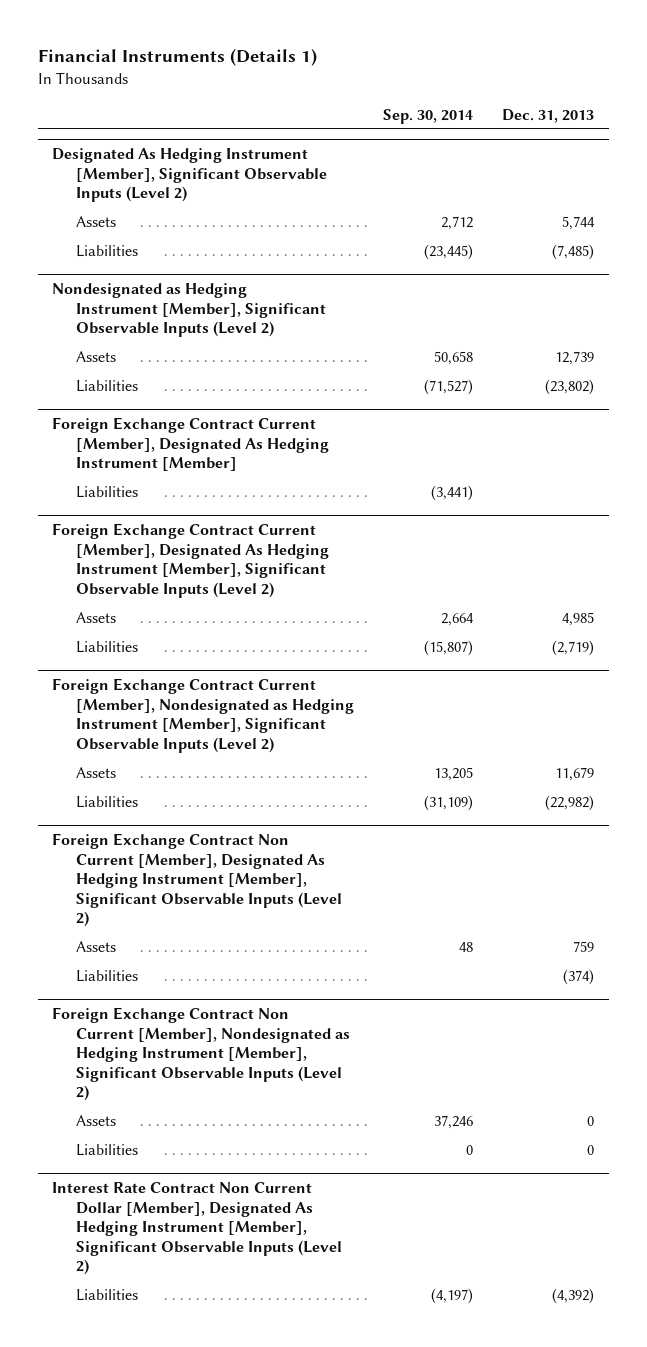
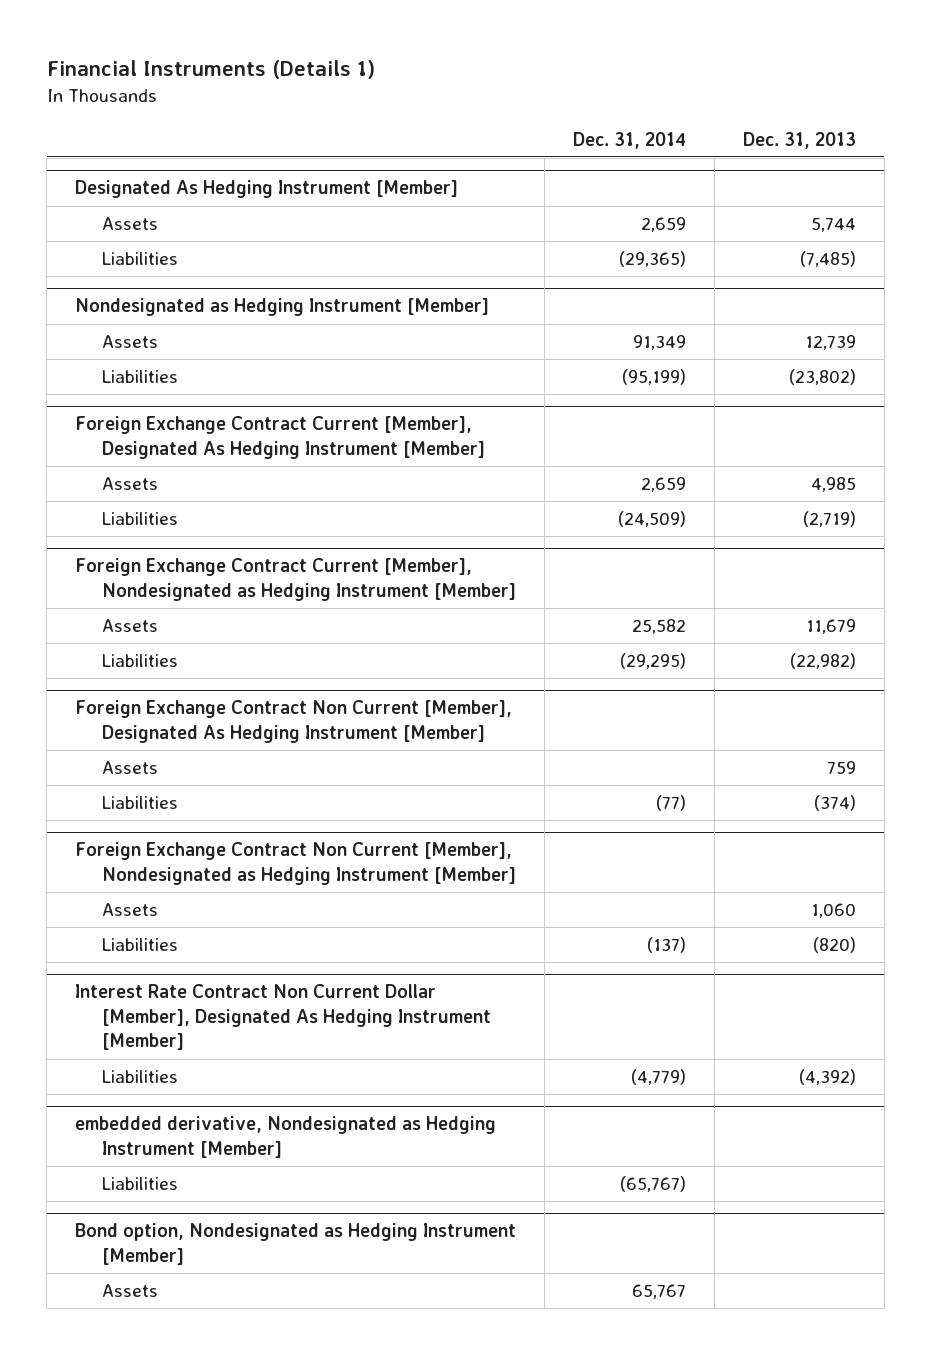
- | Sep. 30, 2014 | Dec. 31, 2013
+ | Dec. 31, 2014 | Dec. 31, 2013
- Designated As Hedging Instrument [Member], Significant Observable Inputs (Level 2)
+ Designated As Hedging Instrument [Member]
- Nondesignated as Hedging Instrument [Member], Significant Observable Inputs (Level 2)
+ Nondesignated as Hedging Instrument [Member]
@ Foreign Exchange Contract Current [Member], Designated As Hedging Instrument [Member]
- Liabilities | (3,441) |
- Foreign Exchange Contract Current [Member], Designated As Hedging Instrument [Member], Significant Observable Inputs (Level 2)
- Foreign Exchange Contract Current [Member], Nondesignated as Hedging Instrument [Member], Significant Observable Inputs (Level 2)
+ Foreign Exchange Contract Current [Member], Nondesignated as Hedging Instrument [Member]
- Foreign Exchange Contract Non Current [Member], Designated As Hedging Instrument [Member], Significant Observable Inputs (Level 2)
+ Foreign Exchange Contract Non Current [Member], Designated As Hedging Instrument [Member]
- Foreign Exchange Contract Non Current [Member], Nondesignated as Hedging Instrument [Member], Significant Observable Inputs (Level 2)
- Assets | 37,246 | 0
- Liabilities | 0 | 0
- Interest Rate Contract Non Current Dollar [Member], Designated As Hedging Instrument [Member], Significant Observable Inputs (Level 2)
+ Foreign Exchange Contract Non Current [Member], Nondesignated as Hedging Instrument [Member]
+ Assets | | 1,060
+ Liabilities | (137) | (820)
+ Interest Rate Contract Non Current Dollar [Member], Designated As Hedging Instrument [Member]
+ embedded derivative, Nondesignated as Hedging Instrument [Member]
+ Liabilities | (65,767) |
+ Bond option, Nondesignated as Hedging Instrument [Member]
+ Assets | 65,767 |

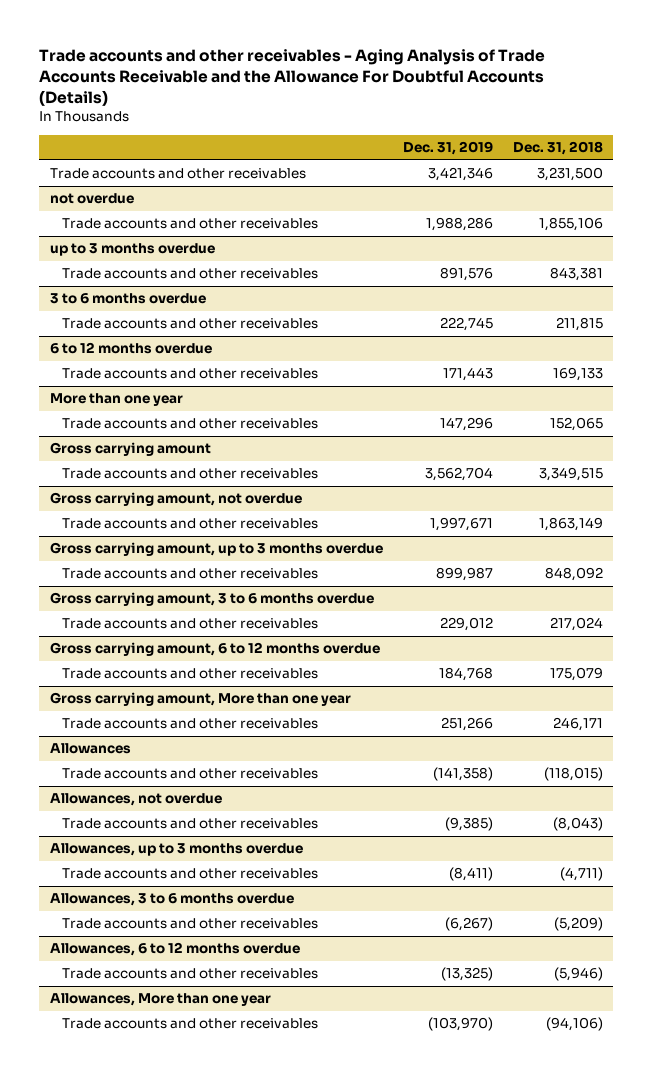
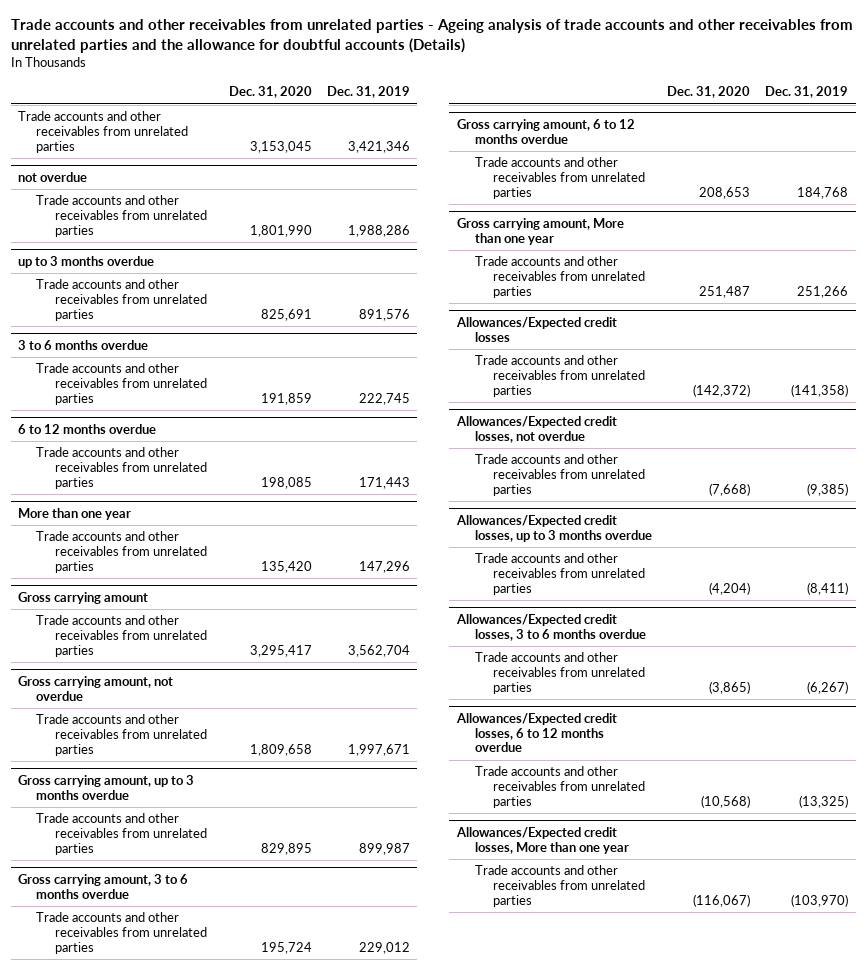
- Trade accounts and other receivables - Aging Analysis of Trade Accounts Receivable and the Allowance For Doubtful Accounts (Details)
+ Trade accounts and other receivables from unrelated parties - Ageing analysis of trade accounts and other receivables from unrelated parties and the allowance for doubtful accounts (Details)
- | Dec. 31, 2019 | Dec. 31, 2018
+ | Dec. 31, 2020 | Dec. 31, 2019
- Trade accounts and other receivables | 3,421,346 | 3,231,500
+ Trade accounts and other receivables from unrelated parties | 3,153,045 | 3,421,346
@ not overdue
- Trade accounts and other receivables | 1,988,286 | 1,855,106
+ Trade accounts and other receivables from unrelated parties | 1,801,990 | 1,988,286
@ up to 3 months overdue
- Trade accounts and other receivables | 891,576 | 843,381
+ Trade accounts and other receivables from unrelated parties | 825,691 | 891,576
@ 3 to 6 months overdue
- Trade accounts and other receivables | 222,745 | 211,815
+ Trade accounts and other receivables from unrelated parties | 191,859 | 222,745
@ 6 to 12 months overdue
- Trade accounts and other receivables | 171,443 | 169,133
+ Trade accounts and other receivables from unrelated parties | 198,085 | 171,443
@ More than one year
- Trade accounts and other receivables | 147,296 | 152,065
+ Trade accounts and other receivables from unrelated parties | 135,420 | 147,296
@ Gross carrying amount
- Trade accounts and other receivables | 3,562,704 | 3,349,515
+ Trade accounts and other receivables from unrelated parties | 3,295,417 | 3,562,704
@ Gross carrying amount, not overdue
- Trade accounts and other receivables | 1,997,671 | 1,863,149
+ Trade accounts and other receivables from unrelated parties | 1,809,658 | 1,997,671
@ Gross carrying amount, up to 3 months overdue
- Trade accounts and other receivables | 899,987 | 848,092
+ Trade accounts and other receivables from unrelated parties | 829,895 | 899,987
@ Gross carrying amount, 3 to 6 months overdue
- Trade accounts and other receivables | 229,012 | 217,024
+ Trade accounts and other receivables from unrelated parties | 195,724 | 229,012
@ Gross carrying amount, 6 to 12 months overdue
- Trade accounts and other receivables | 184,768 | 175,079
+ Trade accounts and other receivables from unrelated parties | 208,653 | 184,768
@ Gross carrying amount, More than one year
- Trade accounts and other receivables | 251,266 | 246,171
- Allowances
- Trade accounts and other receivables | (141,358) | (118,015)
- Allowances, not overdue
- Trade accounts and other receivables | (9,385) | (8,043)
- Allowances, up to 3 months overdue
- Trade accounts and other receivables | (8,411) | (4,711)
- Allowances, 3 to 6 months overdue
- Trade accounts and other receivables | (6,267) | (5,209)
- Allowances, 6 to 12 months overdue
- Trade accounts and other receivables | (13,325) | (5,946)
- Allowances, More than one year
- Trade accounts and other receivables | (103,970) | (94,106)
@ Gross carrying amount, More than one year
+ Trade accounts and other receivables from unrelated parties | 251,487 | 251,266
+ Allowances/Expected credit losses
+ Trade accounts and other receivables from unrelated parties | (142,372) | (141,358)
+ Allowances/Expected credit losses, not overdue
+ Trade accounts and other receivables from unrelated parties | (7,668) | (9,385)
+ Allowances/Expected credit losses, up to 3 months overdue
+ Trade accounts and other receivables from unrelated parties | (4,204) | (8,411)
+ Allowances/Expected credit losses, 3 to 6 months overdue
+ Trade accounts and other receivables from unrelated parties | (3,865) | (6,267)
+ Allowances/Expected credit losses, 6 to 12 months overdue
+ Trade accounts and other receivables from unrelated parties | (10,568) | (13,325)
+ Allowances/Expected credit losses, More than one year
+ Trade accounts and other receivables from unrelated parties | (116,067) | (103,970)

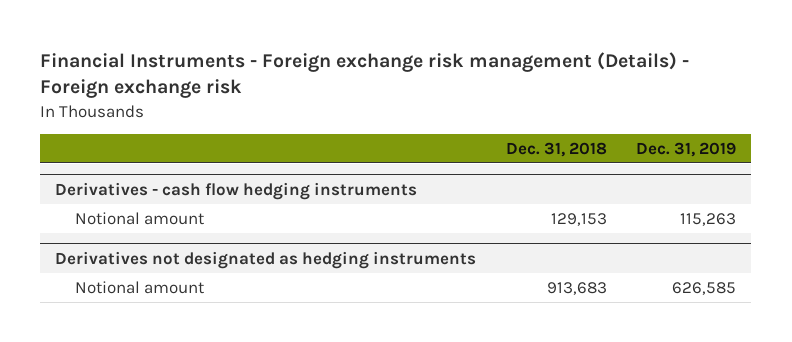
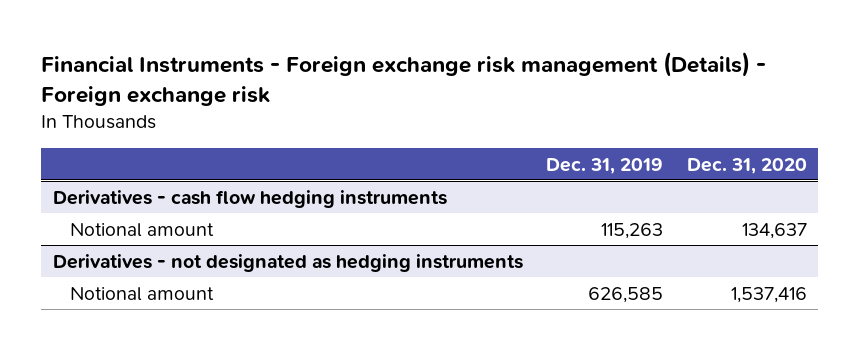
- | Dec. 31, 2018 | Dec. 31, 2019
+ | Dec. 31, 2019 | Dec. 31, 2020
- Derivatives not designated as hedging instruments
+ Derivatives - not designated as hedging instruments

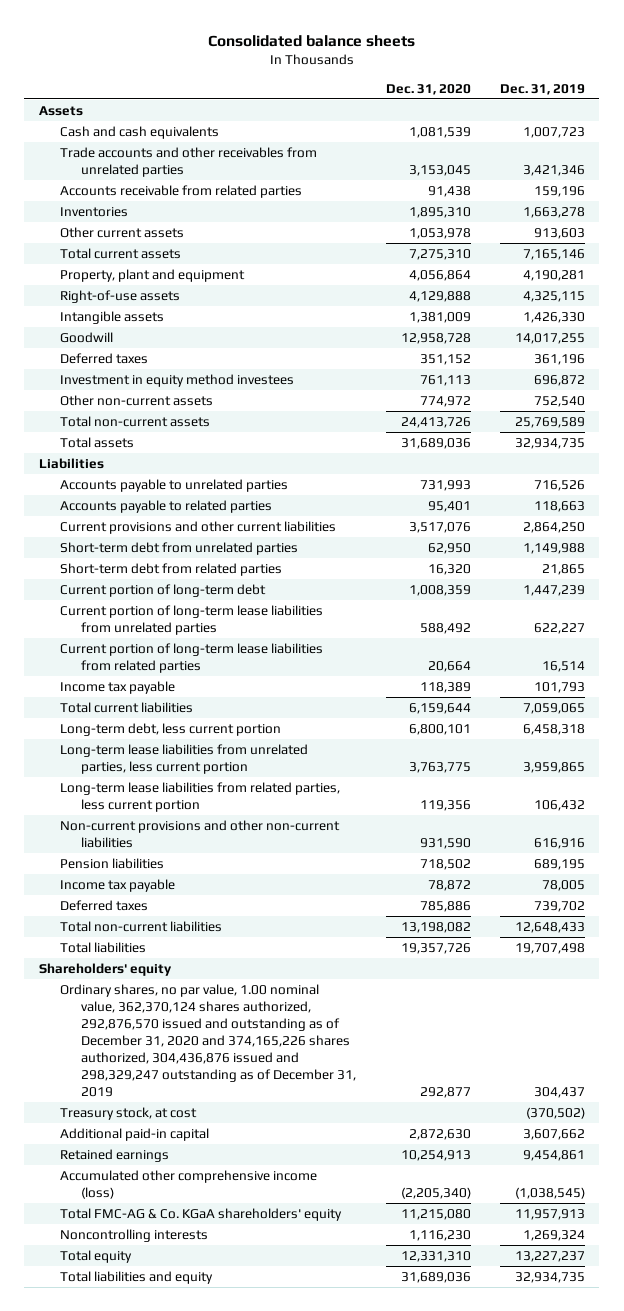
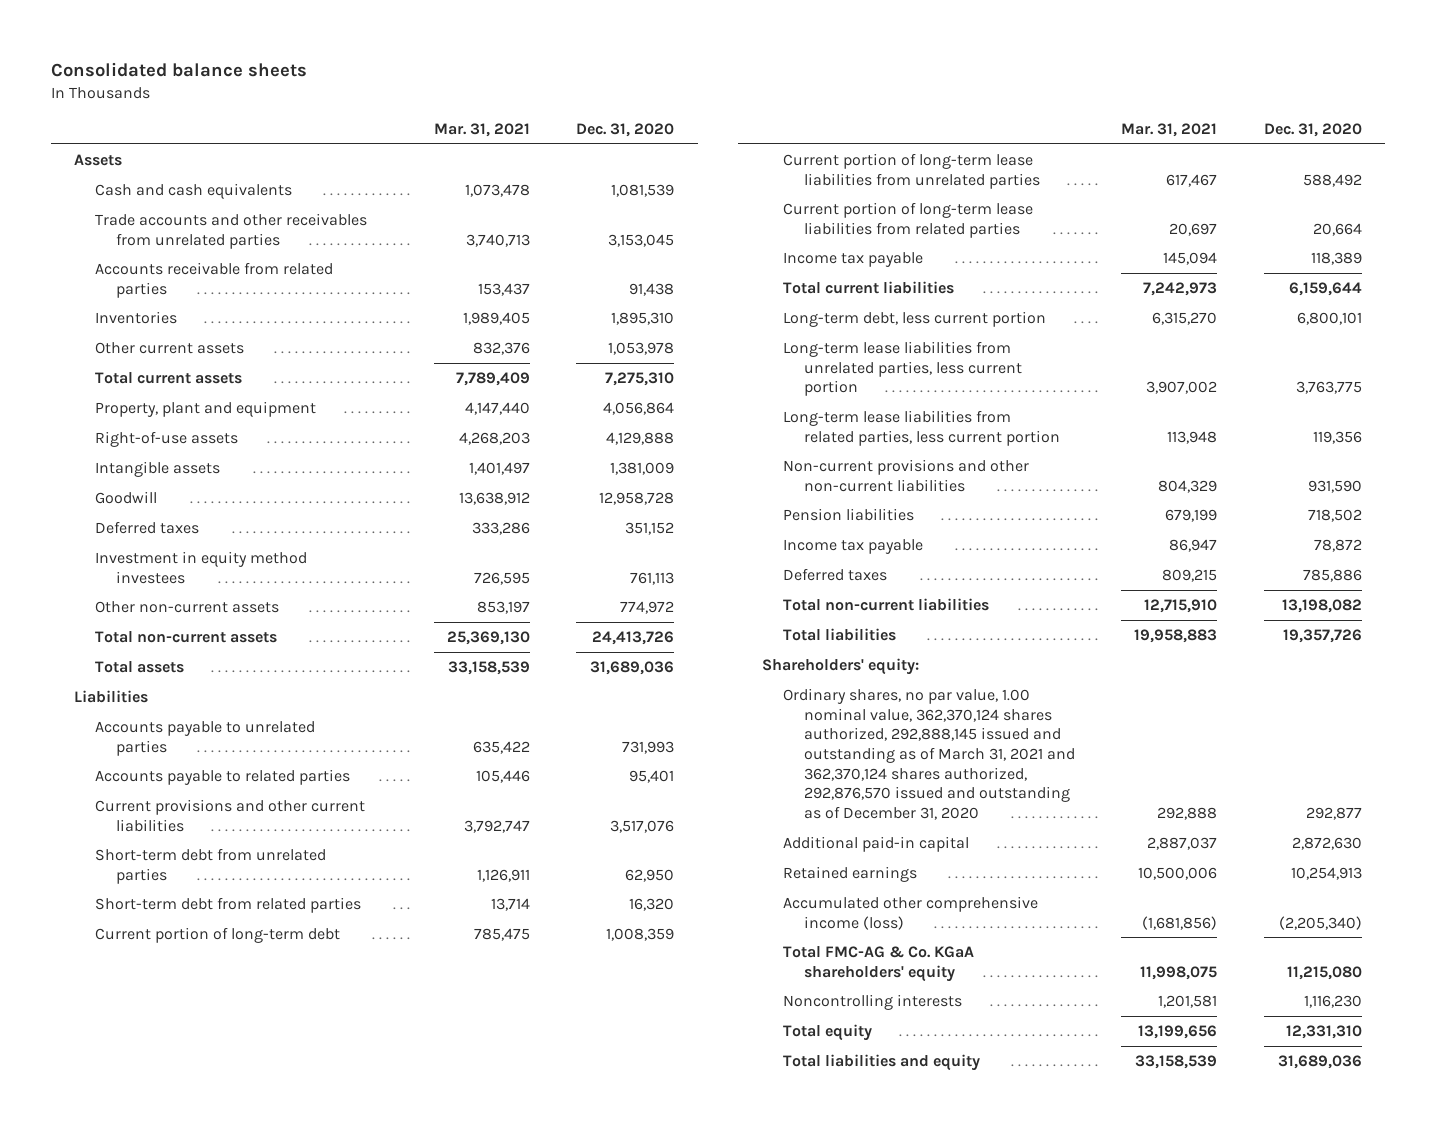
- | Dec. 31, 2020 | Dec. 31, 2019
+ | Mar. 31, 2021 | Dec. 31, 2020
- Shareholders' equity
- Ordinary shares, no par value, 1.00 nominal value, 362,370,124 shares authorized, 292,876,570 issued and outstanding as of December 31, 2020 and 374,165,226 shares authorized, 304,436,876 issued and 298,329,247 outstanding as of December 31, 2019 | 292,877 | 304,437
- Treasury stock, at cost | | (370,502)
+ Shareholders' equity:
+ Ordinary shares, no par value, 1.00 nominal value, 362,370,124 shares authorized, 292,888,145 issued and outstanding as of March 31, 2021 and 362,370,124 shares authorized, 292,876,570 issued and outstanding as of December 31, 2020 | 292,888 | 292,877

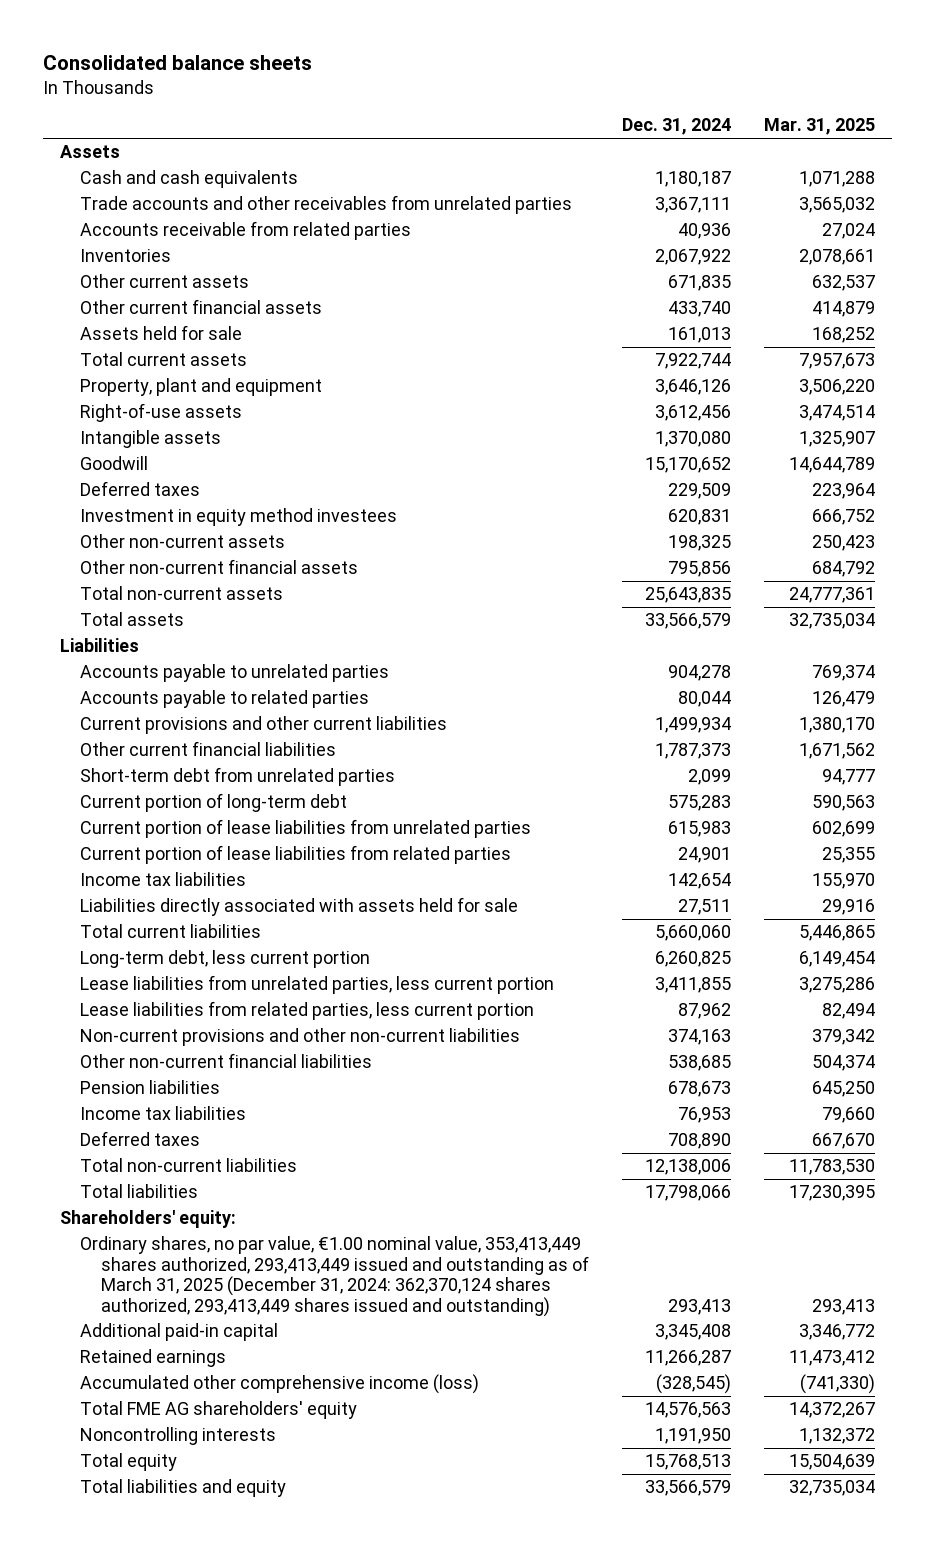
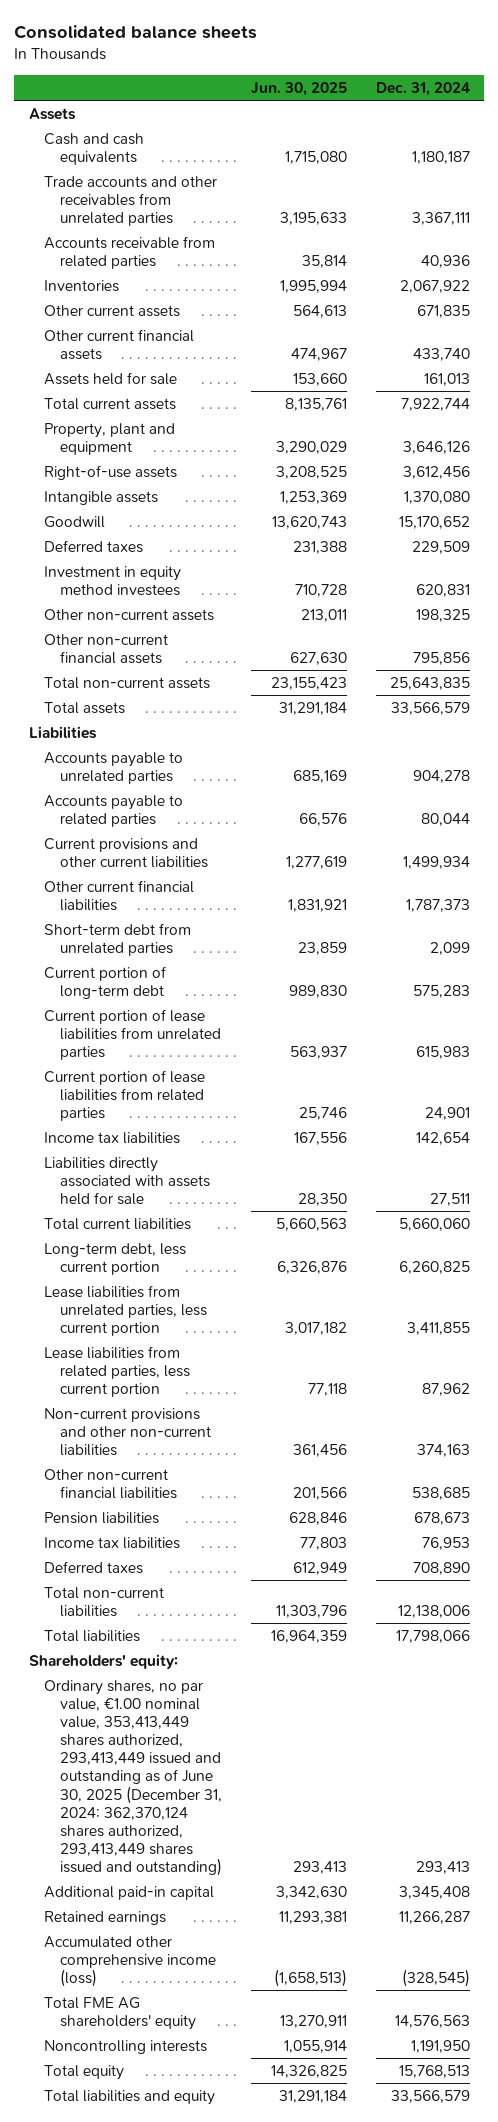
- | Dec. 31, 2024 | Mar. 31, 2025
+ | Jun. 30, 2025 | Dec. 31, 2024
- Ordinary shares, no par value, €1.00 nominal value, 353,413,449 shares authorized, 293,413,449 issued and outstanding as of March 31, 2025 (December 31, 2024: 362,370,124 shares authorized, 293,413,449 shares issued and outstanding) | 293,413 | 293,413
+ Ordinary shares, no par value, €1.00 nominal value, 353,413,449 shares authorized, 293,413,449 issued and outstanding as of June 30, 2025 (December 31, 2024: 362,370,124 shares authorized, 293,413,449 shares issued and outstanding) | 293,413 | 293,413

